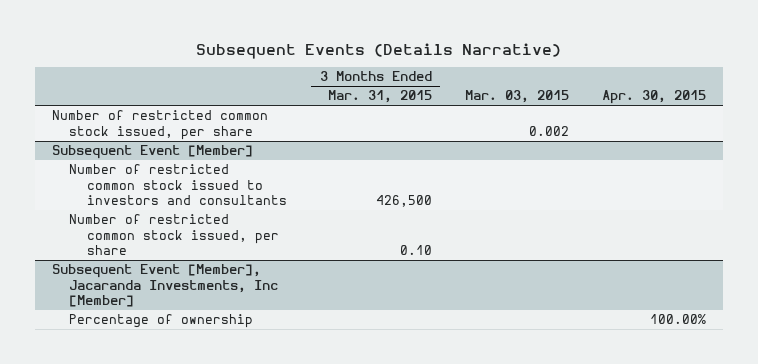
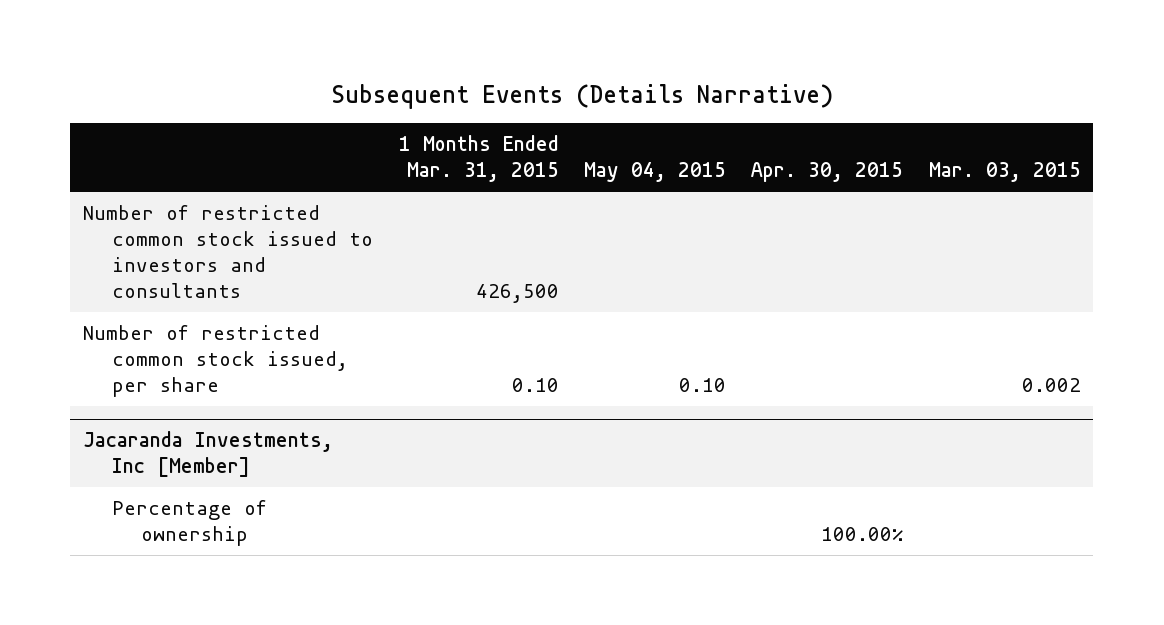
- | 3 Months Ended Mar. 31, 2015 | Mar. 03, 2015 | Apr. 30, 2015
+ | 1 Months Ended Mar. 31, 2015 | May 04, 2015 | Apr. 30, 2015 | Mar. 03, 2015
+ Number of restricted common stock issued to investors and consultants | 426,500 | | |
- Subsequent Event [Member]
- Number of restricted common stock issued to investors and consultants | 426,500 | |
- Number of restricted common stock issued, per share | 0.10 | |
- Subsequent Event [Member], Jacaranda Investments, Inc [Member]
+ Jacaranda Investments, Inc [Member]

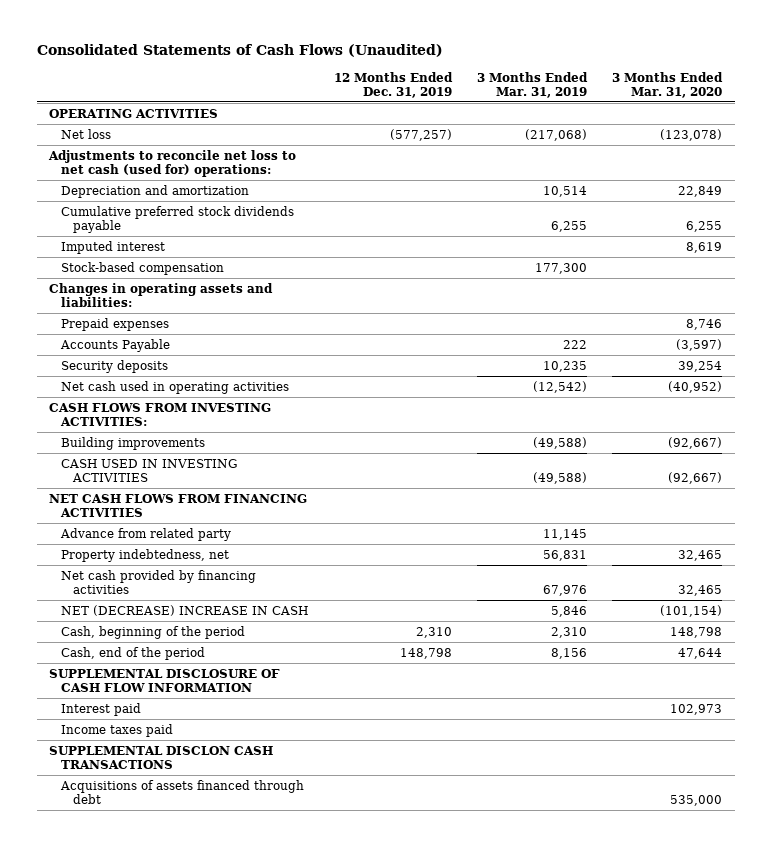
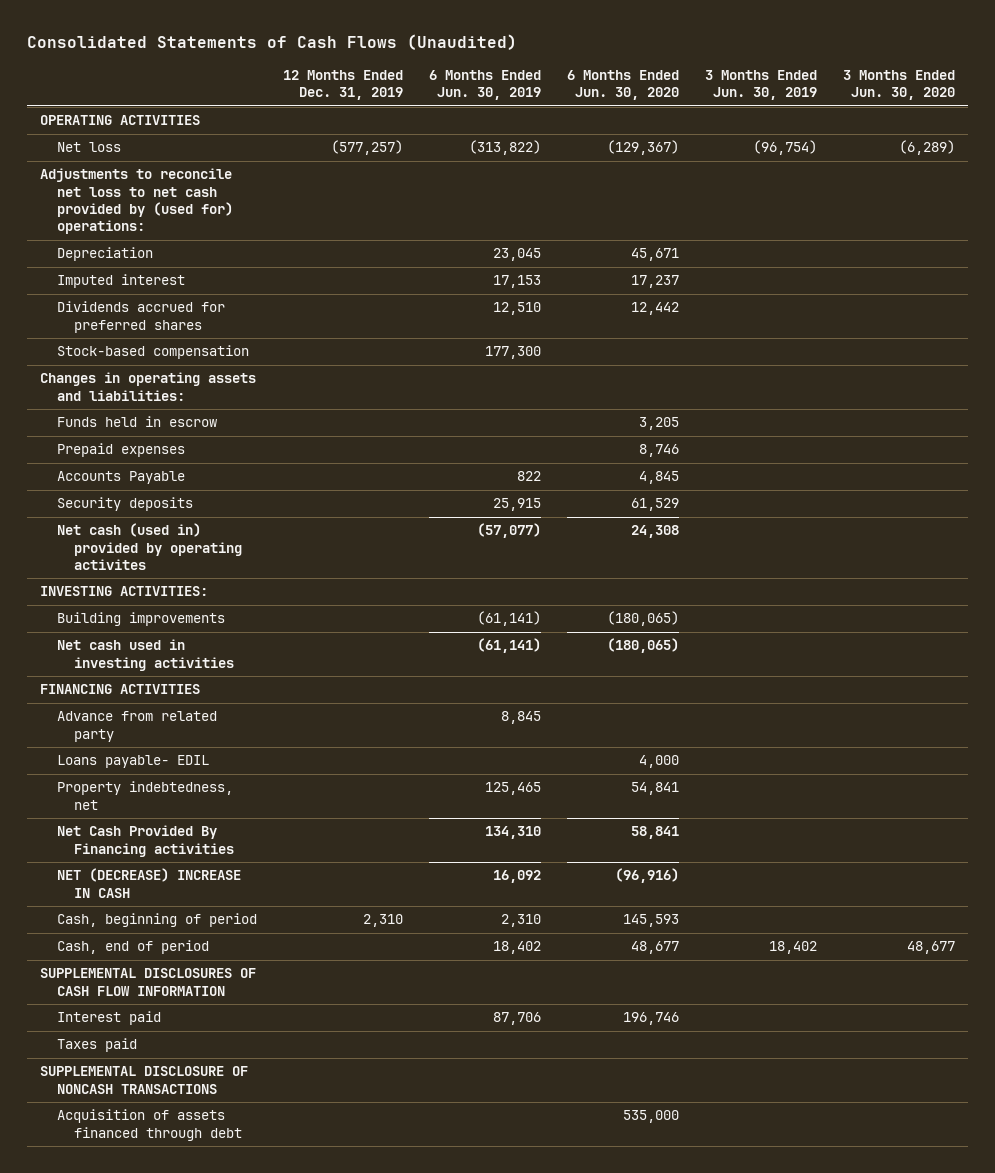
- | 12 Months Ended Dec. 31, 2019 | 3 Months Ended Mar. 31, 2019 | 3 Months Ended Mar. 31, 2020
+ | 12 Months Ended Dec. 31, 2019 | 6 Months Ended Jun. 30, 2019 | 6 Months Ended Jun. 30, 2020 | 3 Months Ended Jun. 30, 2019 | 3 Months Ended Jun. 30, 2020
- Adjustments to reconcile net loss to net cash (used for) operations:
- Depreciation and amortization | | 10,514 | 22,849
- Cumulative preferred stock dividends payable | | 6,255 | 6,255
+ Adjustments to reconcile net loss to net cash provided by (used for) operations:
+ Depreciation | | 23,045 | 45,671 | |
+ Dividends accrued for preferred shares | | 12,510 | 12,442 | |
+ Funds held in escrow | | | 3,205 | |
- Net cash used in operating activities | | (12,542) | (40,952)
- CASH FLOWS FROM INVESTING ACTIVITIES:
+ Net cash (used in) provided by operating activites | | (57,077) | 24,308 | |
+ INVESTING ACTIVITIES:
- CASH USED IN INVESTING ACTIVITIES | | (49,588) | (92,667)
- NET CASH FLOWS FROM FINANCING ACTIVITIES
+ Net cash used in investing activities | | (61,141) | (180,065) | |
+ FINANCING ACTIVITIES
+ Loans payable- EDIL | | | 4,000 | |
- Net cash provided by financing activities | | 67,976 | 32,465
+ Net Cash Provided By Financing activities | | 134,310 | 58,841 | |
- Cash, beginning of the period | 2,310 | 2,310 | 148,798
- Cash, end of the period | 148,798 | 8,156 | 47,644
- SUPPLEMENTAL DISCLOSURE OF CASH FLOW INFORMATION
+ Cash, beginning of period | 2,310 | 2,310 | 145,593 | |
+ Cash, end of period | | 18,402 | 48,677 | 18,402 | 48,677
+ SUPPLEMENTAL DISCLOSURES OF CASH FLOW INFORMATION
- Income taxes paid
- SUPPLEMENTAL DISCLON CASH TRANSACTIONS
- Acquisitions of assets financed through debt | | | 535,000
+ Taxes paid
+ SUPPLEMENTAL DISCLOSURE OF NONCASH TRANSACTIONS
+ Acquisition of assets financed through debt | | | 535,000 | |

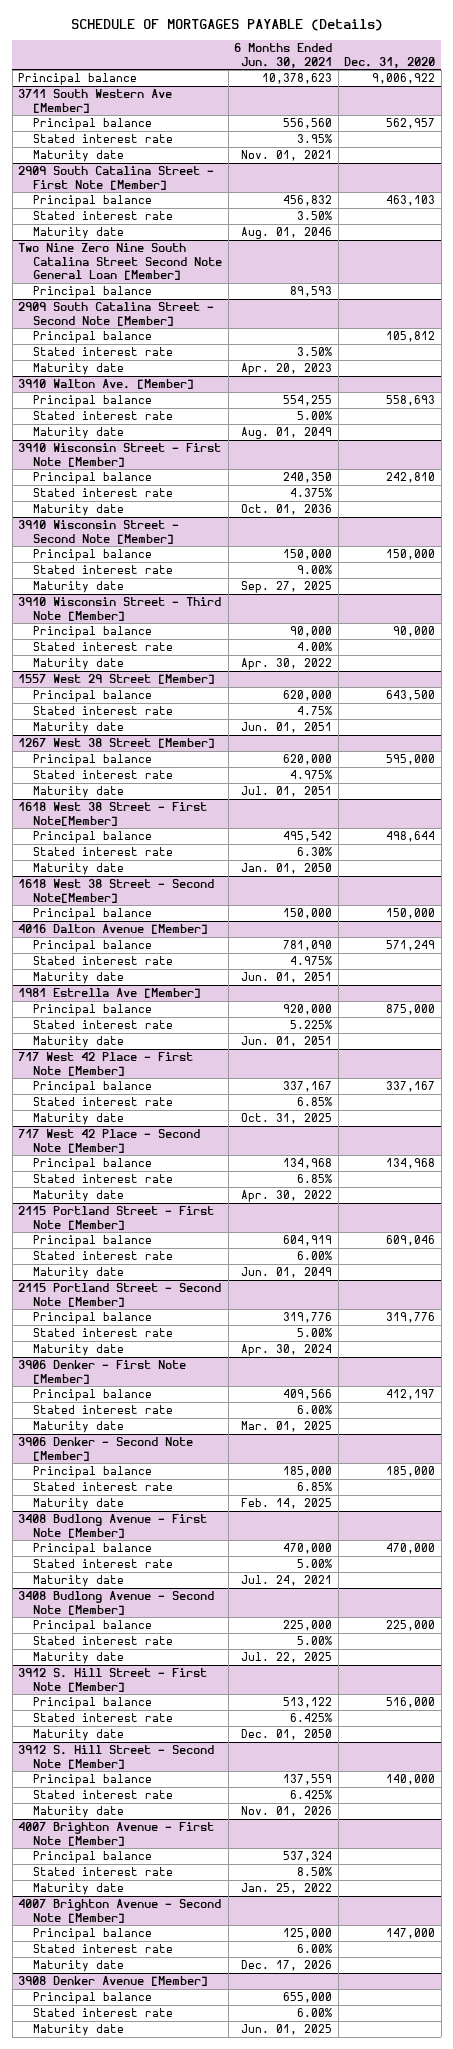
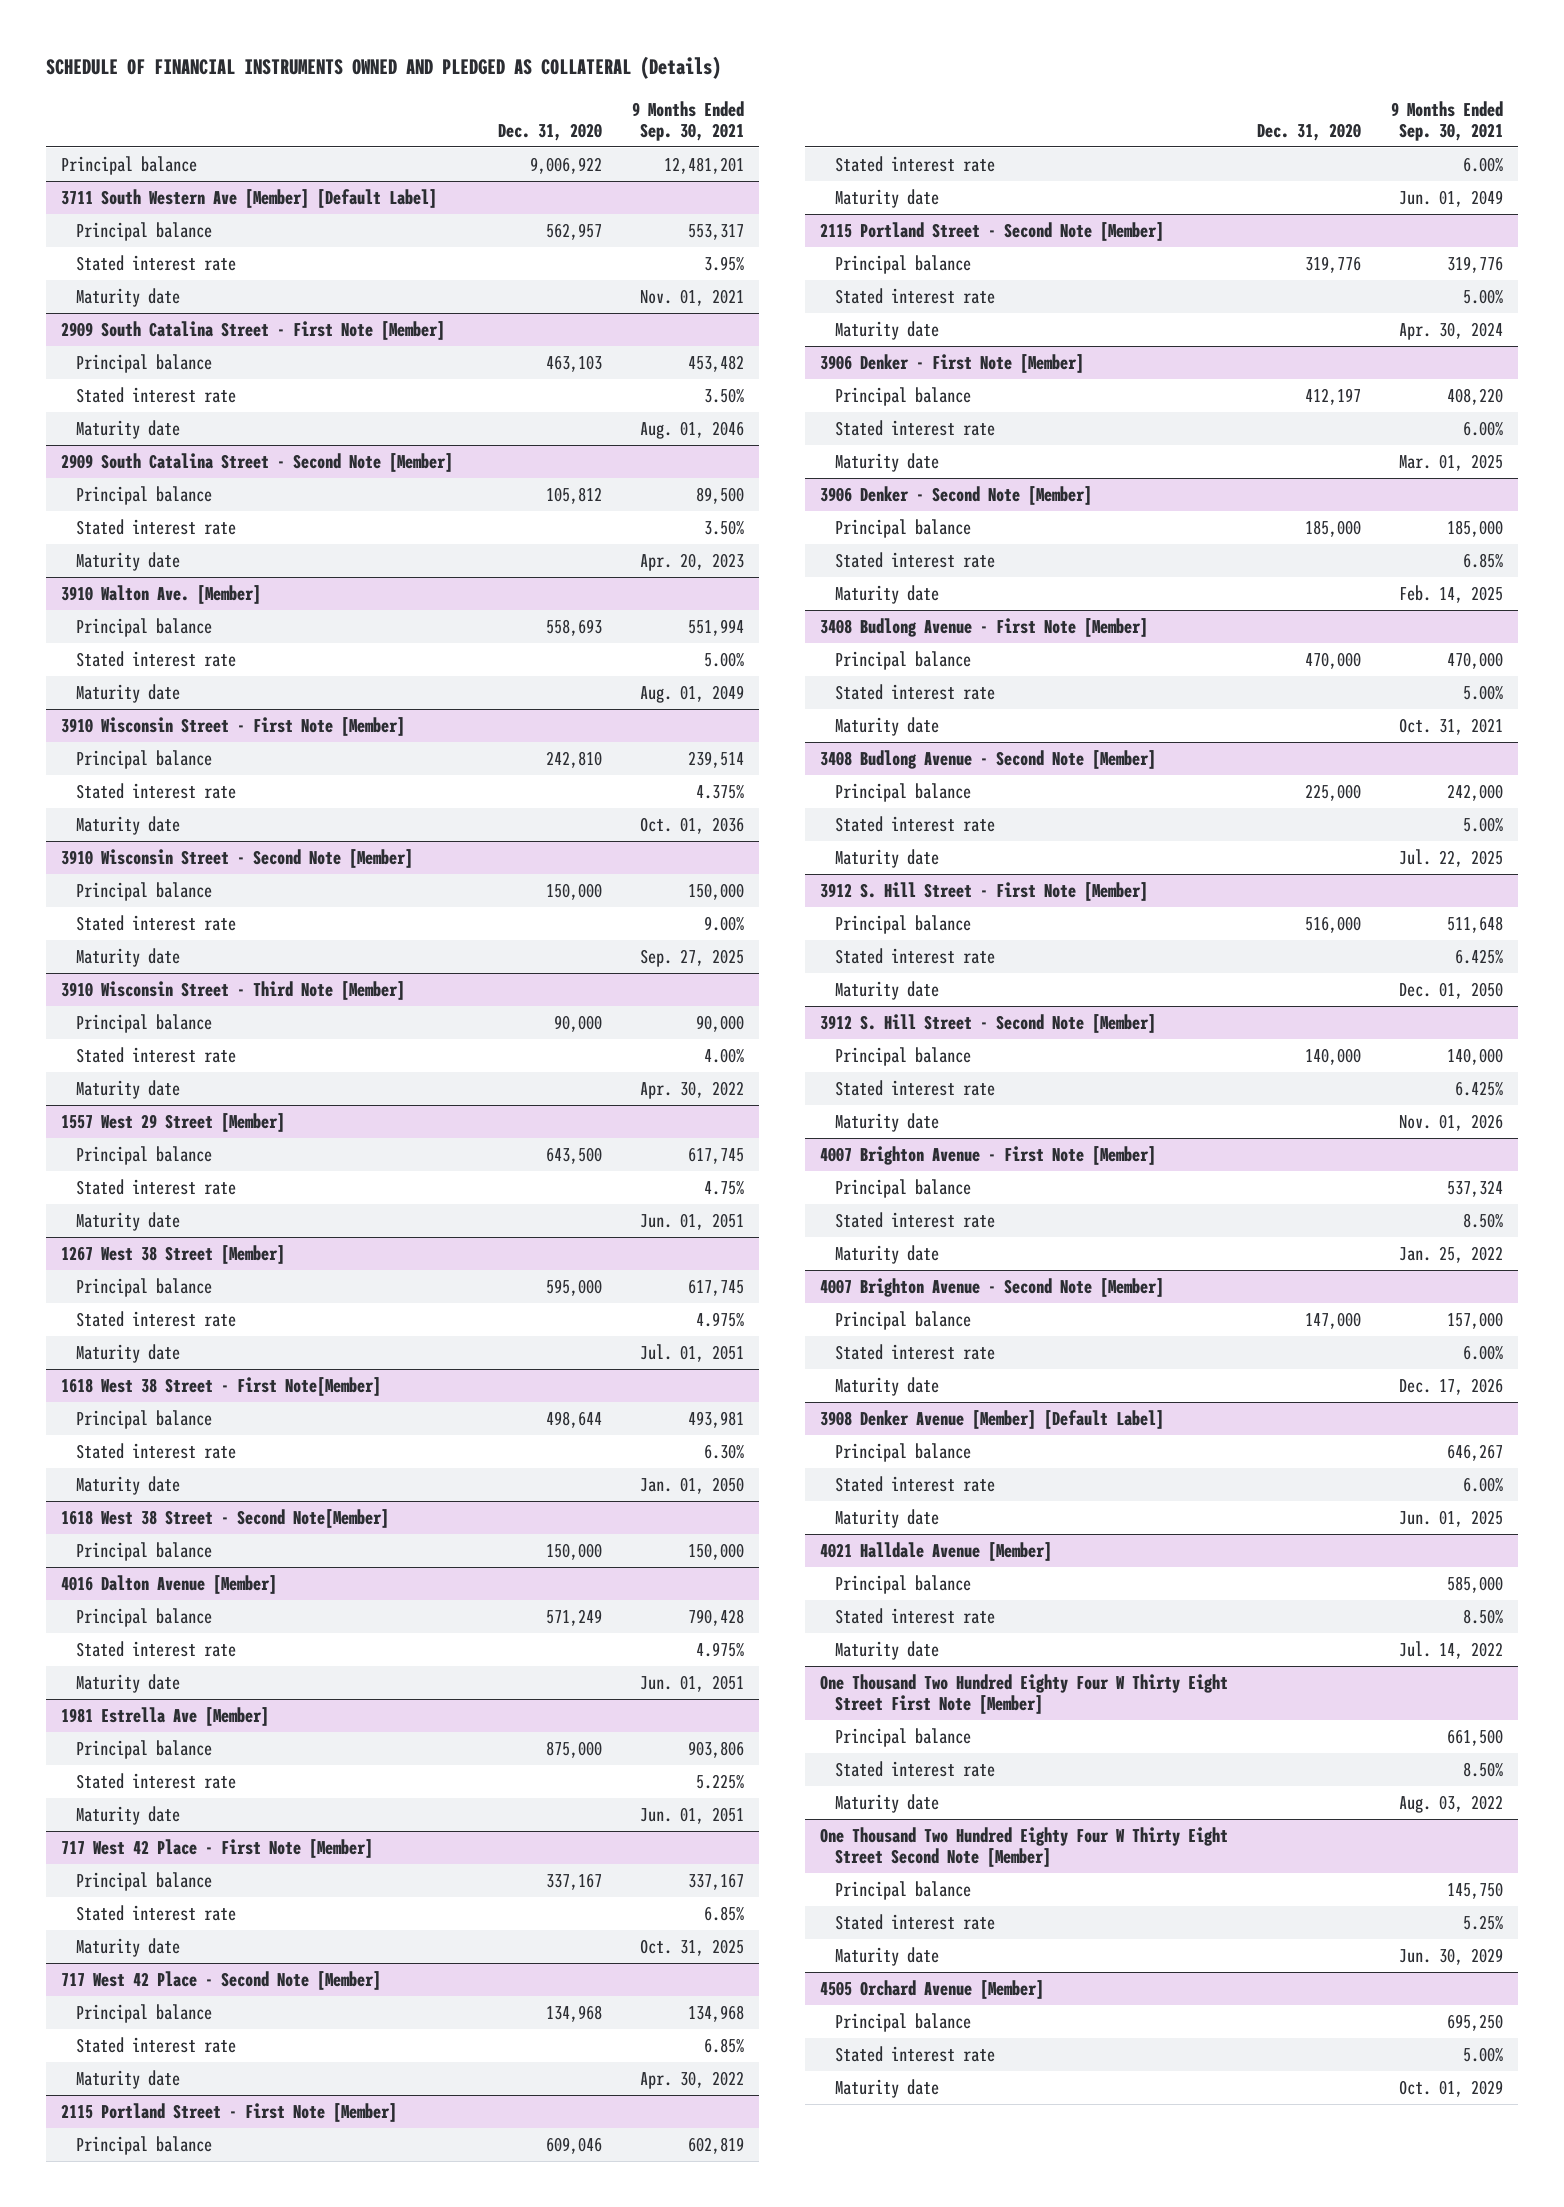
- SCHEDULE OF MORTGAGES PAYABLE (Details)
+ SCHEDULE OF FINANCIAL INSTRUMENTS OWNED AND PLEDGED AS COLLATERAL (Details)
- | 6 Months Ended Jun. 30, 2021 | Dec. 31, 2020
+ | Dec. 31, 2020 | 9 Months Ended Sep. 30, 2021
- 3711 South Western Ave [Member]
+ 3711 South Western Ave [Member] [Default Label]
- Two Nine Zero Nine South Catalina Street Second Note General Loan [Member]
- Principal balance | 89,593 |
- 3908 Denker Avenue [Member]
+ 3908 Denker Avenue [Member] [Default Label]
+ 4021 Halldale Avenue [Member]
+ Principal balance | | 585,000
+ Stated interest rate | | 8.50%
+ Maturity date | | Jul. 14, 2022
+ One Thousand Two Hundred Eighty Four W Thirty Eight Street First Note [Member]
+ Principal balance | | 661,500
+ Stated interest rate | | 8.50%
+ Maturity date | | Aug. 03, 2022
+ One Thousand Two Hundred Eighty Four W Thirty Eight Street Second Note [Member]
+ Principal balance | | 145,750
+ Stated interest rate | | 5.25%
+ Maturity date | | Jun. 30, 2029
+ 4505 Orchard Avenue [Member]
+ Principal balance | | 695,250
+ Stated interest rate | | 5.00%
+ Maturity date | | Oct. 01, 2029

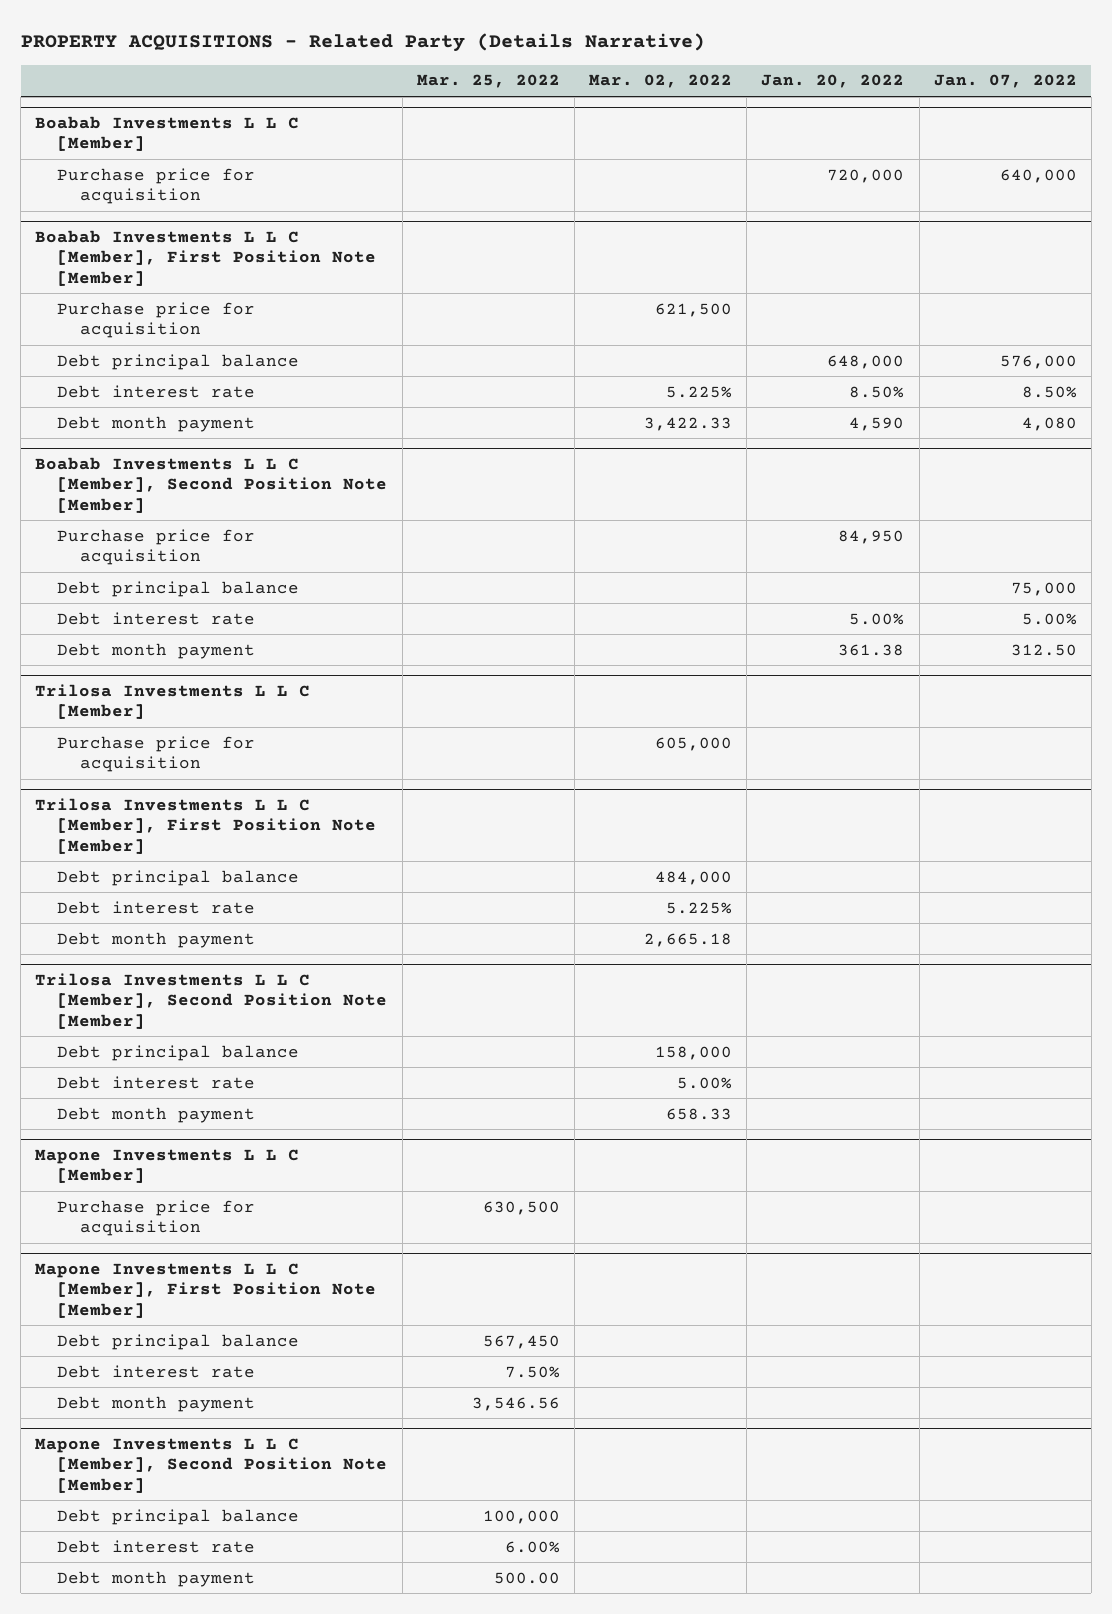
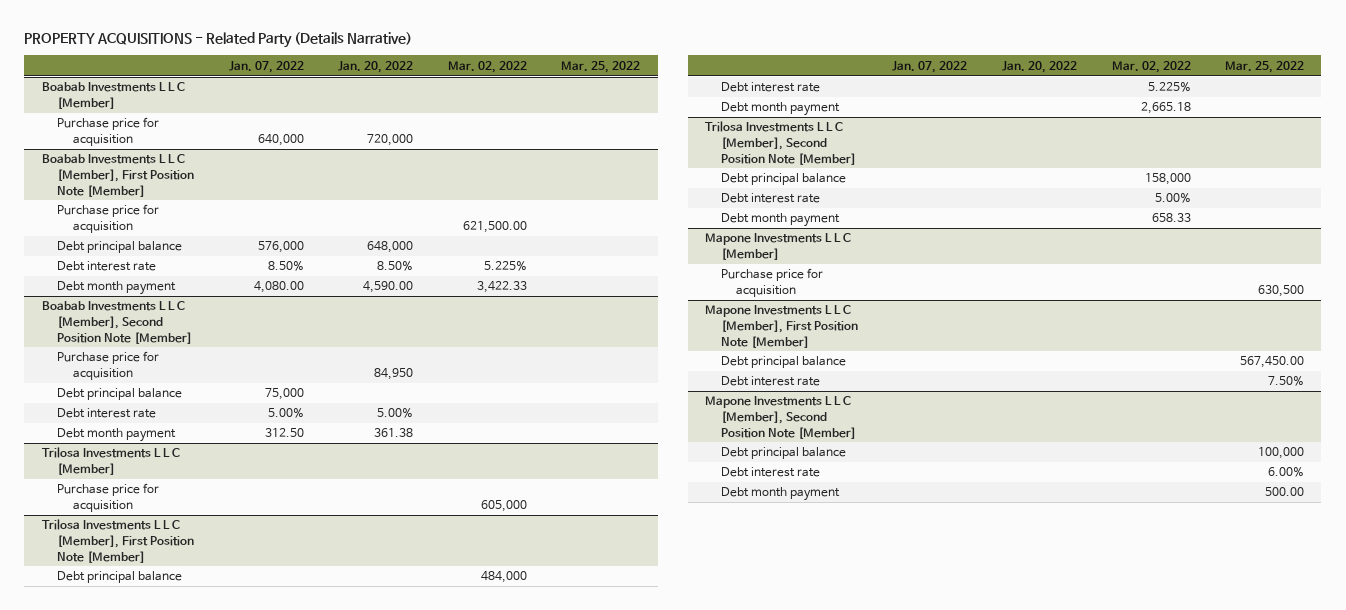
- | Mar. 25, 2022 | Mar. 02, 2022 | Jan. 20, 2022 | Jan. 07, 2022
+ | Jan. 07, 2022 | Jan. 20, 2022 | Mar. 02, 2022 | Mar. 25, 2022
@ Boabab Investments L L C [Member], First Position Note [Member]
- Purchase price for acquisition | | 621,500 | |
+ Purchase price for acquisition | | | 621,500.00 |
- Debt month payment | | 3,422.33 | 4,590 | 4,080
+ Debt month payment | 4,080.00 | 4,590.00 | 3,422.33 |
@ Mapone Investments L L C [Member], First Position Note [Member]
- Debt principal balance | 567,450 | | |
+ Debt principal balance | | | | 567,450.00
- Debt month payment | 3,546.56 | | |

